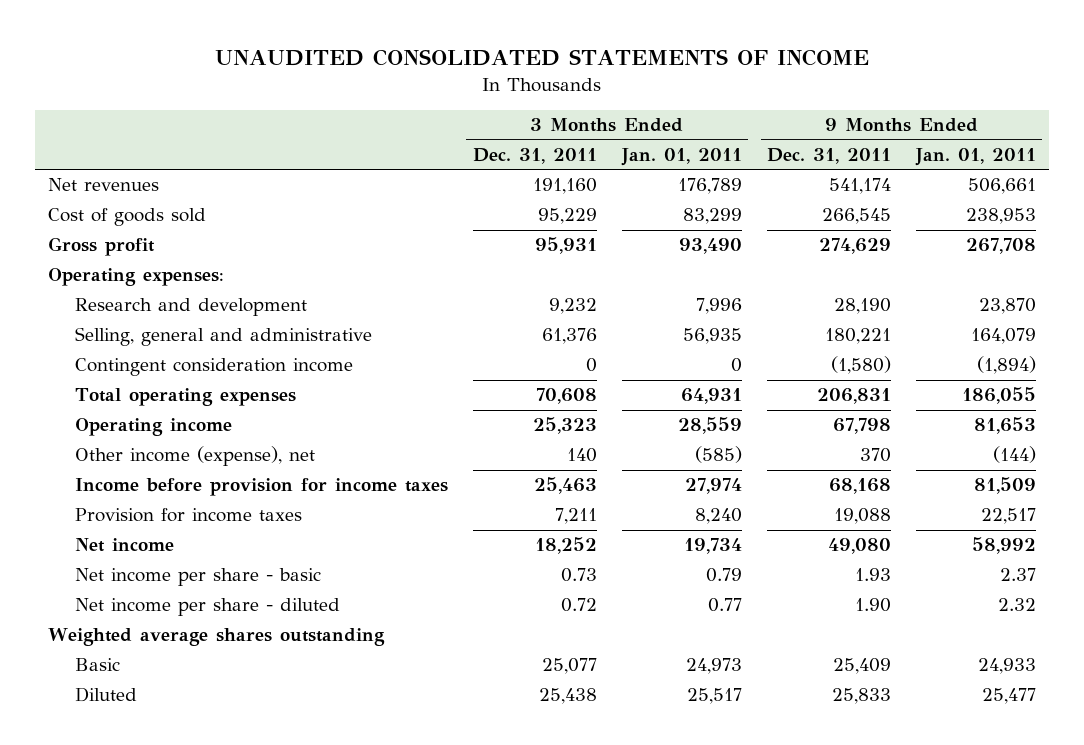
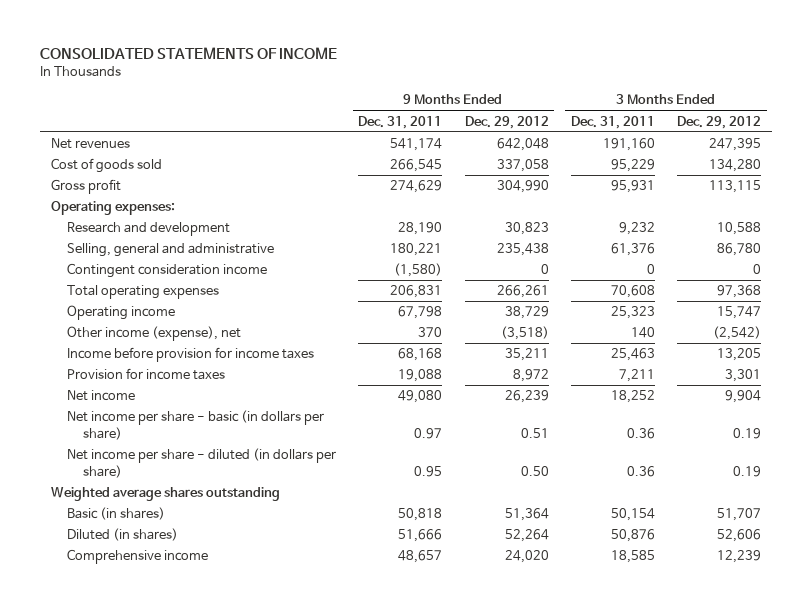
- UNAUDITED CONSOLIDATED STATEMENTS OF INCOME
+ CONSOLIDATED STATEMENTS OF INCOME
- | 3 Months Ended Dec. 31, 2011 | 3 Months Ended Jan. 01, 2011 | 9 Months Ended Dec. 31, 2011 | 9 Months Ended Jan. 01, 2011
+ | 9 Months Ended Dec. 31, 2011 | 9 Months Ended Dec. 29, 2012 | 3 Months Ended Dec. 31, 2011 | 3 Months Ended Dec. 29, 2012
- Net income per share - basic | 0.73 | 0.79 | 1.93 | 2.37
- Net income per share - diluted | 0.72 | 0.77 | 1.90 | 2.32
+ Net income per share - basic (in dollars per share) | 0.97 | 0.51 | 0.36 | 0.19
+ Net income per share - diluted (in dollars per share) | 0.95 | 0.50 | 0.36 | 0.19
- Basic | 25,077 | 24,973 | 25,409 | 24,933
- Diluted | 25,438 | 25,517 | 25,833 | 25,477
+ Basic (in shares) | 50,818 | 51,364 | 50,154 | 51,707
+ Diluted (in shares) | 51,666 | 52,264 | 50,876 | 52,606
+ Comprehensive income | 48,657 | 24,020 | 18,585 | 12,239

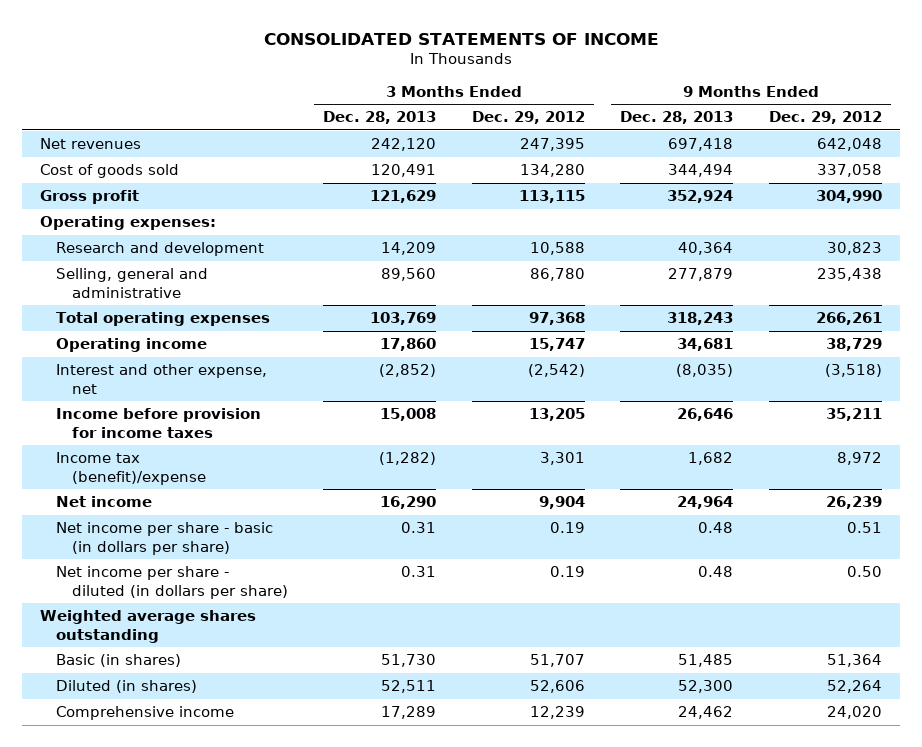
- | 9 Months Ended Dec. 31, 2011 | 9 Months Ended Dec. 29, 2012 | 3 Months Ended Dec. 31, 2011 | 3 Months Ended Dec. 29, 2012
+ | 3 Months Ended Dec. 28, 2013 | 3 Months Ended Dec. 29, 2012 | 9 Months Ended Dec. 28, 2013 | 9 Months Ended Dec. 29, 2012
- Contingent consideration income | (1,580) | 0 | 0 | 0
- Other income (expense), net | 370 | (3,518) | 140 | (2,542)
+ Interest and other expense, net | (2,852) | (2,542) | (8,035) | (3,518)
- Provision for income taxes | 19,088 | 8,972 | 7,211 | 3,301
+ Income tax (benefit)/expense | (1,282) | 3,301 | 1,682 | 8,972

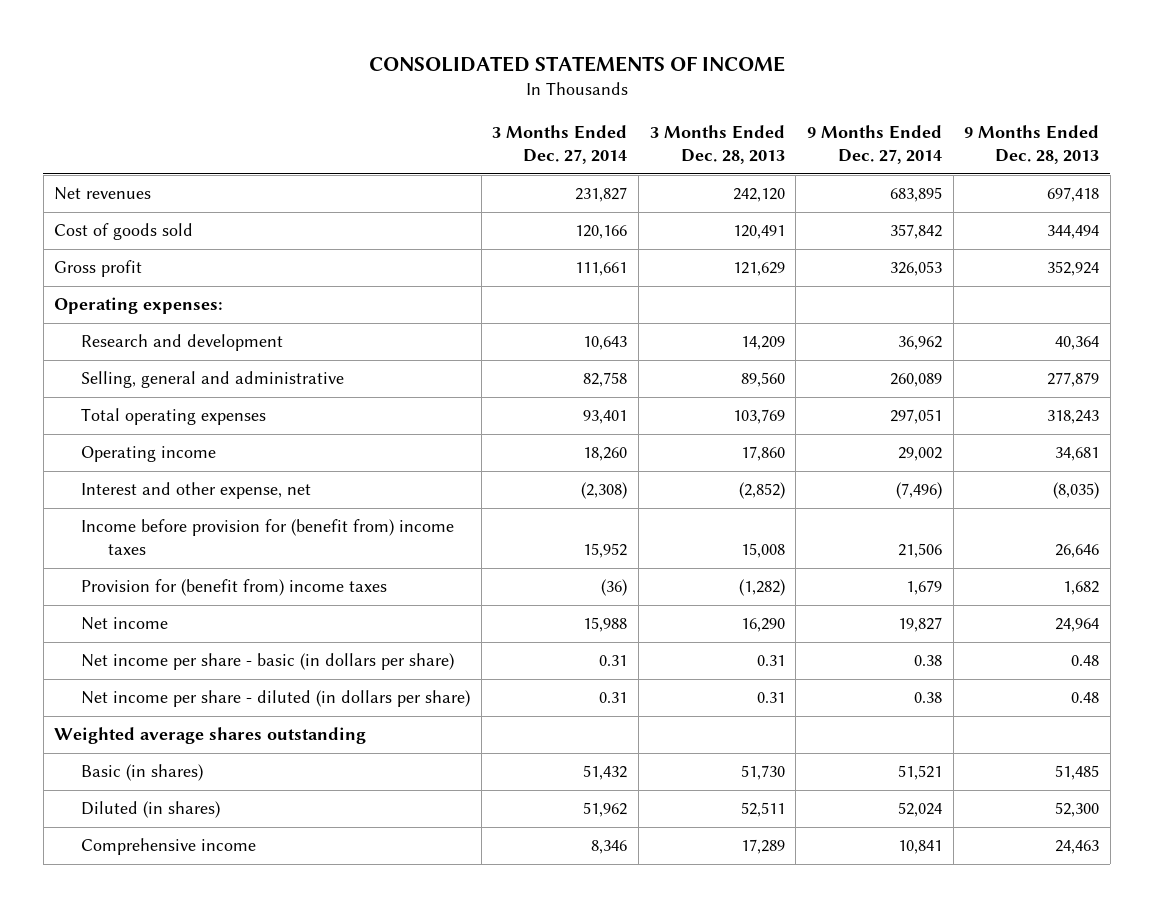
- | 3 Months Ended Dec. 28, 2013 | 3 Months Ended Dec. 29, 2012 | 9 Months Ended Dec. 28, 2013 | 9 Months Ended Dec. 29, 2012
+ | 3 Months Ended Dec. 27, 2014 | 3 Months Ended Dec. 28, 2013 | 9 Months Ended Dec. 27, 2014 | 9 Months Ended Dec. 28, 2013
- Income before provision for income taxes | 15,008 | 13,205 | 26,646 | 35,211
- Income tax (benefit)/expense | (1,282) | 3,301 | 1,682 | 8,972
+ Income before provision for (benefit from) income taxes | 15,952 | 15,008 | 21,506 | 26,646
+ Provision for (benefit from) income taxes | (36) | (1,282) | 1,679 | 1,682
- Comprehensive income | 17,289 | 12,239 | 24,462 | 24,020
+ Comprehensive income | 8,346 | 17,289 | 10,841 | 24,463

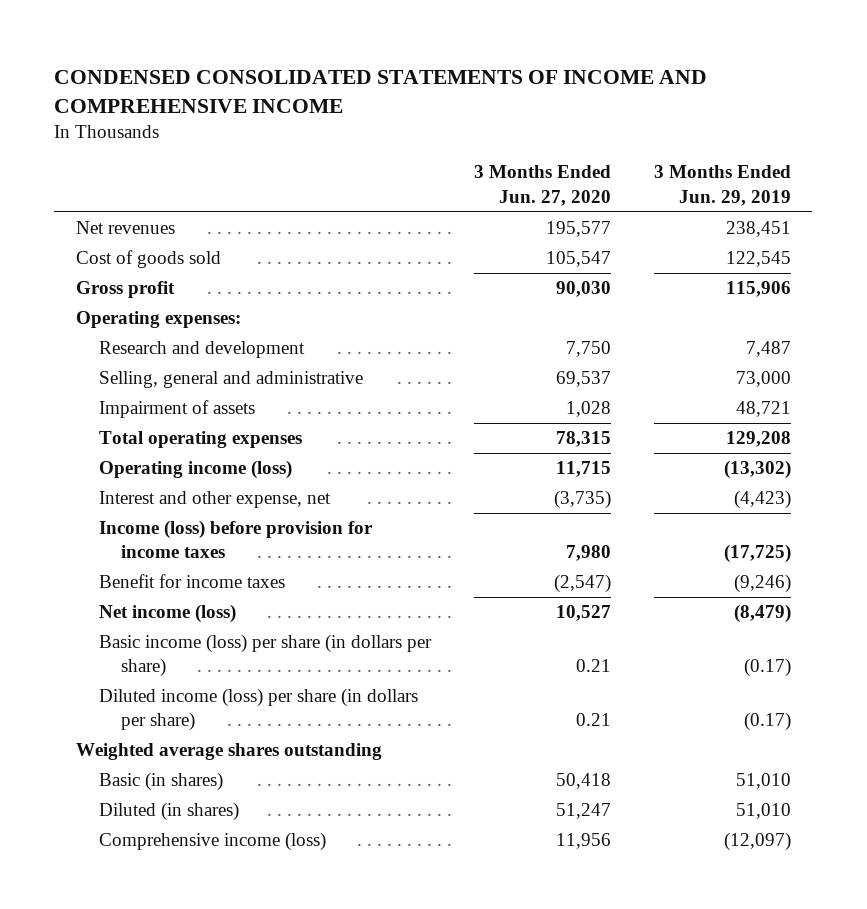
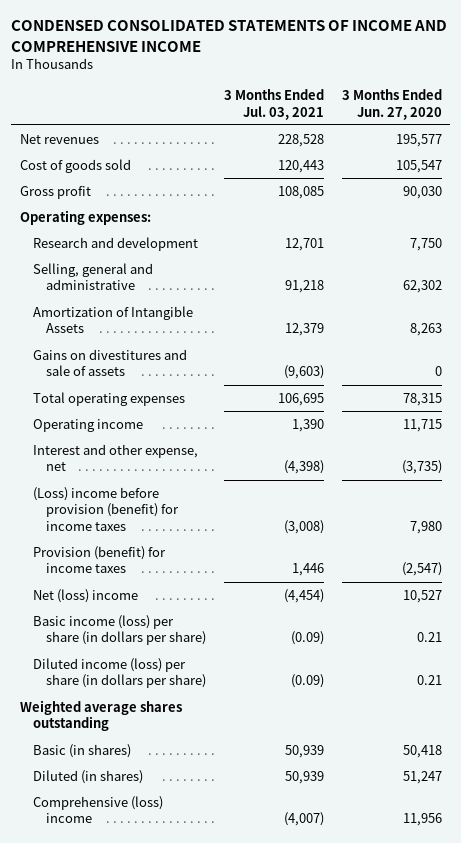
- | 3 Months Ended Jun. 27, 2020 | 3 Months Ended Jun. 29, 2019
+ | 3 Months Ended Jul. 03, 2021 | 3 Months Ended Jun. 27, 2020
- Selling, general and administrative | 69,537 | 73,000
- Impairment of assets | 1,028 | 48,721
+ Selling, general and administrative | 91,218 | 62,302
+ Amortization of Intangible Assets | 12,379 | 8,263
+ Gains on divestitures and sale of assets | (9,603) | 0
- Operating income (loss) | 11,715 | (13,302)
+ Operating income | 1,390 | 11,715
- Income (loss) before provision for income taxes | 7,980 | (17,725)
- Benefit for income taxes | (2,547) | (9,246)
- Net income (loss) | 10,527 | (8,479)
+ (Loss) income before provision (benefit) for income taxes | (3,008) | 7,980
+ Provision (benefit) for income taxes | 1,446 | (2,547)
+ Net (loss) income | (4,454) | 10,527
- Comprehensive income (loss) | 11,956 | (12,097)
+ Comprehensive (loss) income | (4,007) | 11,956

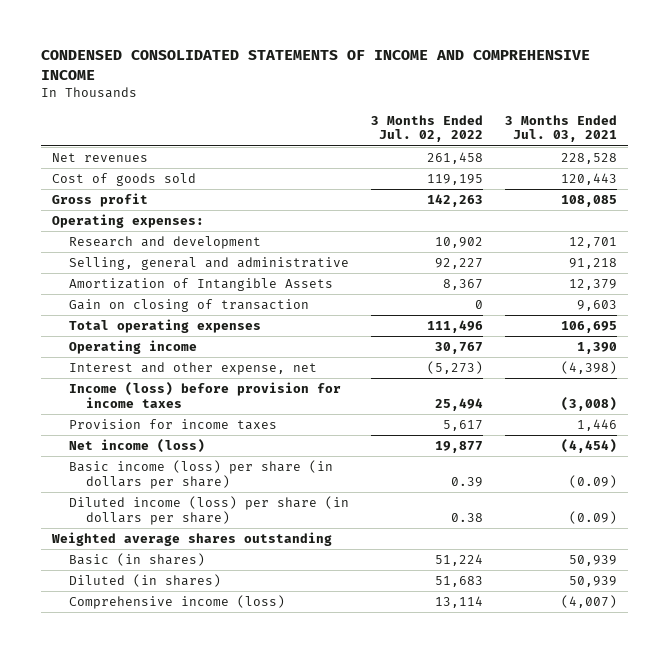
- | 3 Months Ended Jul. 03, 2021 | 3 Months Ended Jun. 27, 2020
+ | 3 Months Ended Jul. 02, 2022 | 3 Months Ended Jul. 03, 2021
- Gains on divestitures and sale of assets | (9,603) | 0
+ Gain on closing of transaction | 0 | 9,603
- (Loss) income before provision (benefit) for income taxes | (3,008) | 7,980
- Provision (benefit) for income taxes | 1,446 | (2,547)
- Net (loss) income | (4,454) | 10,527
+ Income (loss) before provision for income taxes | 25,494 | (3,008)
+ Provision for income taxes | 5,617 | 1,446
+ Net income (loss) | 19,877 | (4,454)
- Comprehensive (loss) income | (4,007) | 11,956
+ Comprehensive income (loss) | 13,114 | (4,007)

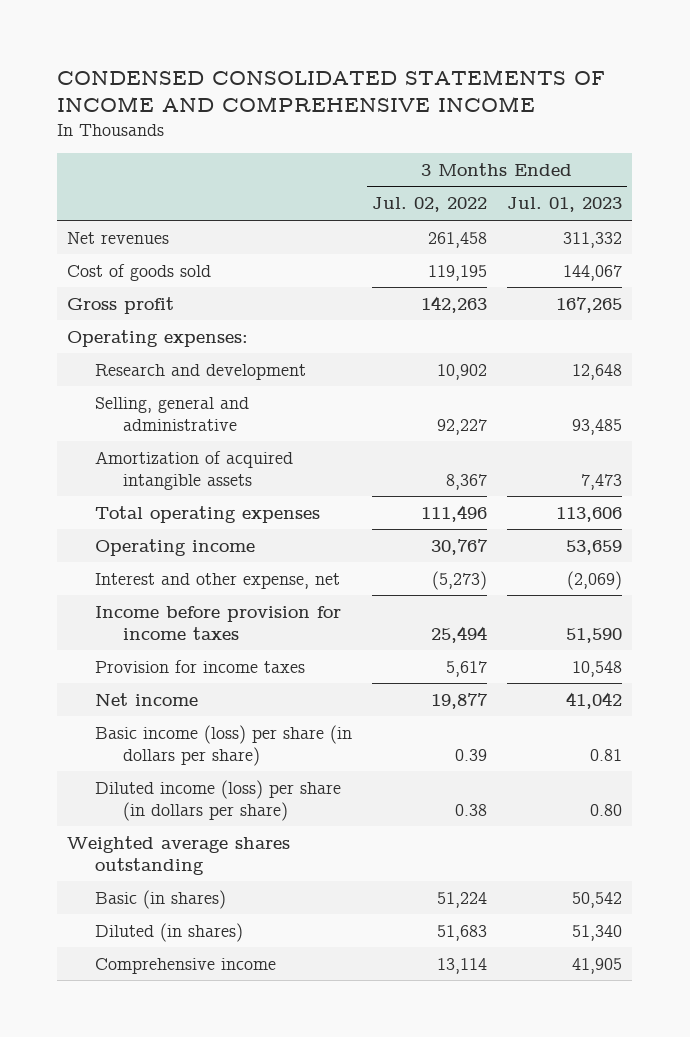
- | 3 Months Ended Jul. 02, 2022 | 3 Months Ended Jul. 03, 2021
+ | 3 Months Ended Jul. 02, 2022 | 3 Months Ended Jul. 01, 2023
- Amortization of Intangible Assets | 8,367 | 12,379
- Gain on closing of transaction | 0 | 9,603
+ Amortization of acquired intangible assets | 8,367 | 7,473
- Income (loss) before provision for income taxes | 25,494 | (3,008)
+ Income before provision for income taxes | 25,494 | 51,590
- Net income (loss) | 19,877 | (4,454)
+ Net income | 19,877 | 41,042
- Comprehensive income (loss) | 13,114 | (4,007)
+ Comprehensive income | 13,114 | 41,905

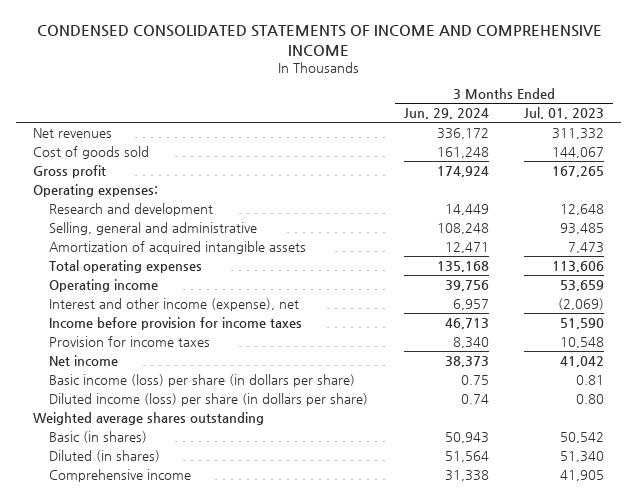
- | 3 Months Ended Jul. 02, 2022 | 3 Months Ended Jul. 01, 2023
+ | 3 Months Ended Jun. 29, 2024 | 3 Months Ended Jul. 01, 2023
- Interest and other expense, net | (5,273) | (2,069)
+ Interest and other income (expense), net | 6,957 | (2,069)

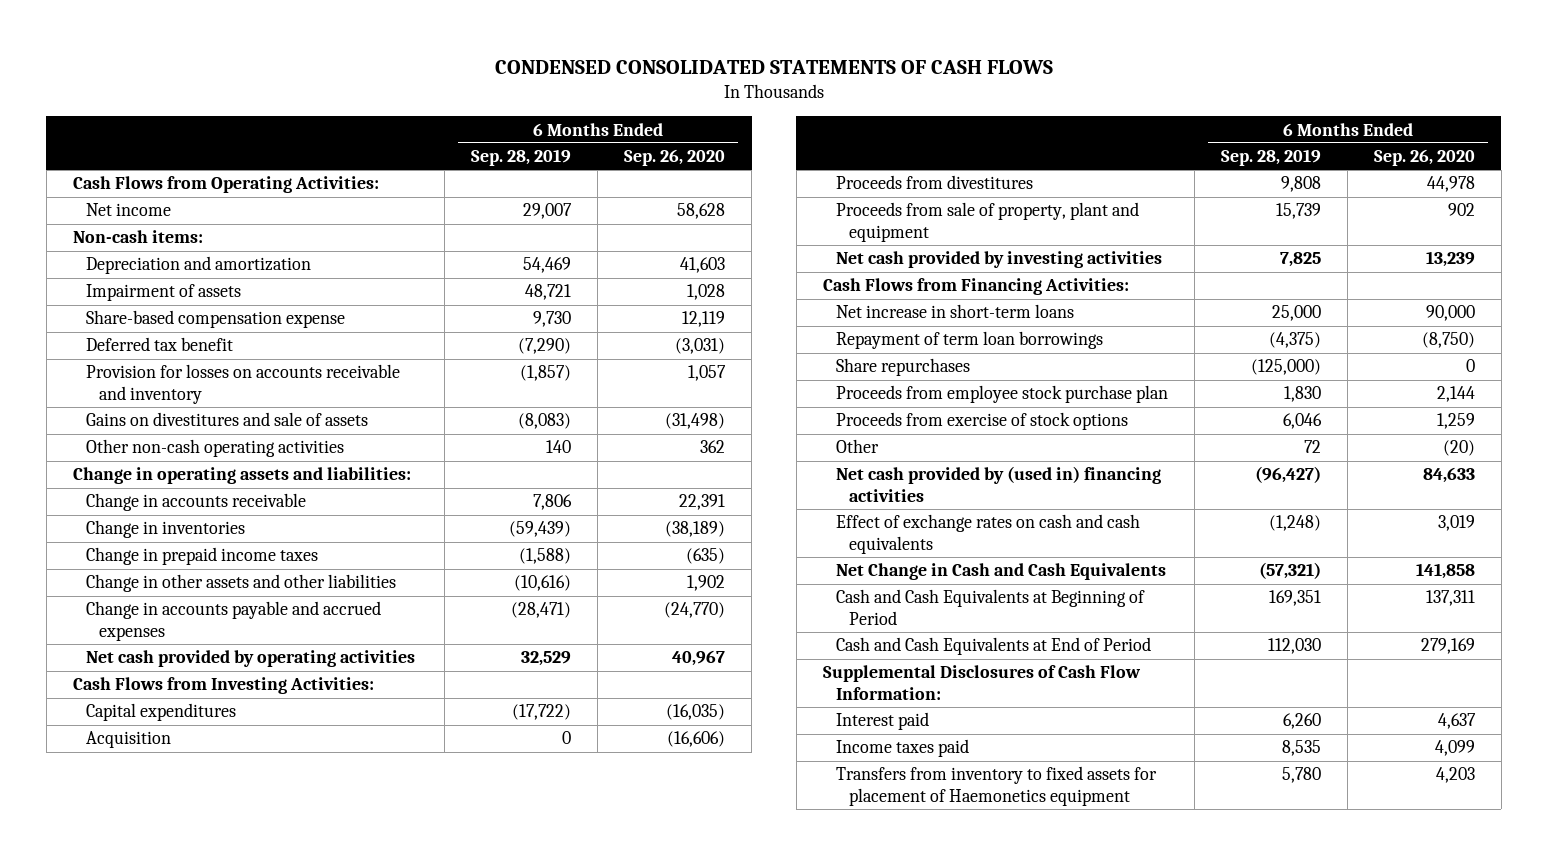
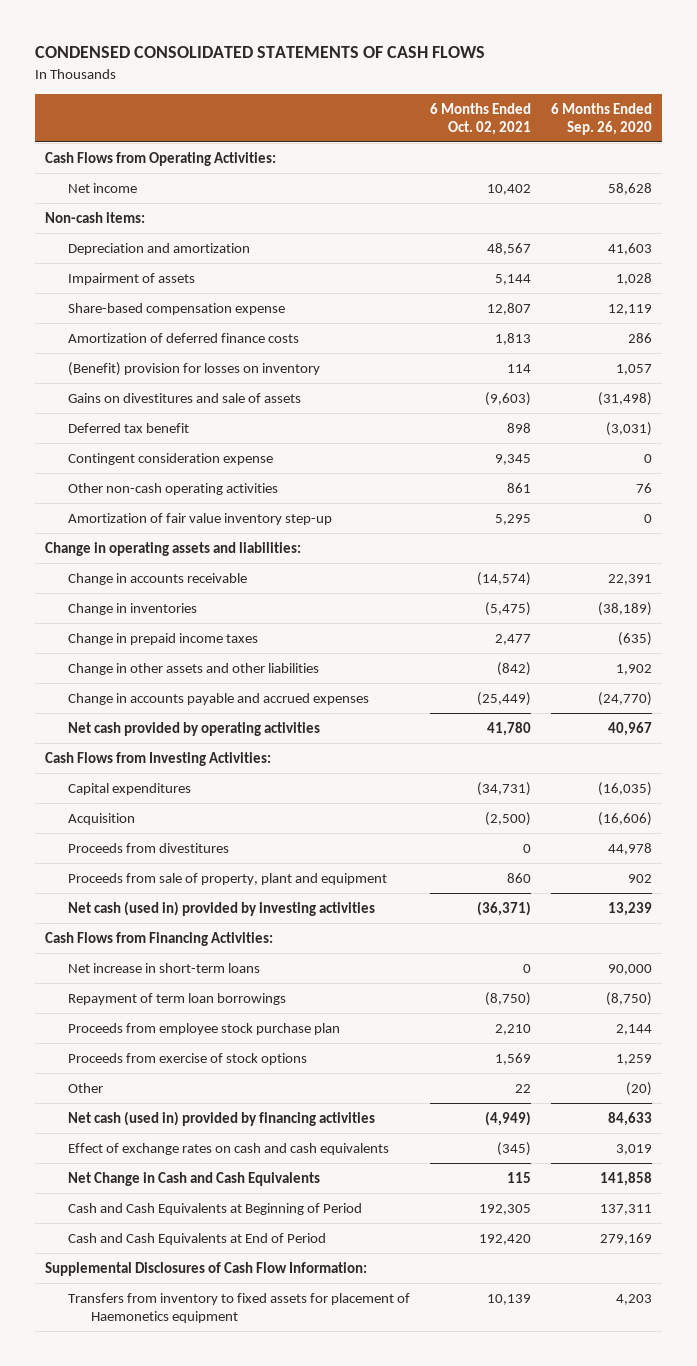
- | 6 Months Ended Sep. 28, 2019 | 6 Months Ended Sep. 26, 2020
+ | 6 Months Ended Oct. 02, 2021 | 6 Months Ended Sep. 26, 2020
- Provision for losses on accounts receivable and inventory | (1,857) | 1,057
+ Amortization of deferred finance costs | 1,813 | 286
+ (Benefit) provision for losses on inventory | 114 | 1,057
- Other non-cash operating activities | 140 | 362
moved down: Deferred tax benefit | 898 | (3,031)
+ Contingent consideration expense | 9,345 | 0
+ Other non-cash operating activities | 861 | 76
+ Amortization of fair value inventory step-up | 5,295 | 0
- Net cash provided by investing activities | 7,825 | 13,239
+ Net cash (used in) provided by investing activities | (36,371) | 13,239
- Share repurchases | (125,000) | 0
- Net cash provided by (used in) financing activities | (96,427) | 84,633
+ Net cash (used in) provided by financing activities | (4,949) | 84,633
- Interest paid | 6,260 | 4,637
- Income taxes paid | 8,535 | 4,099

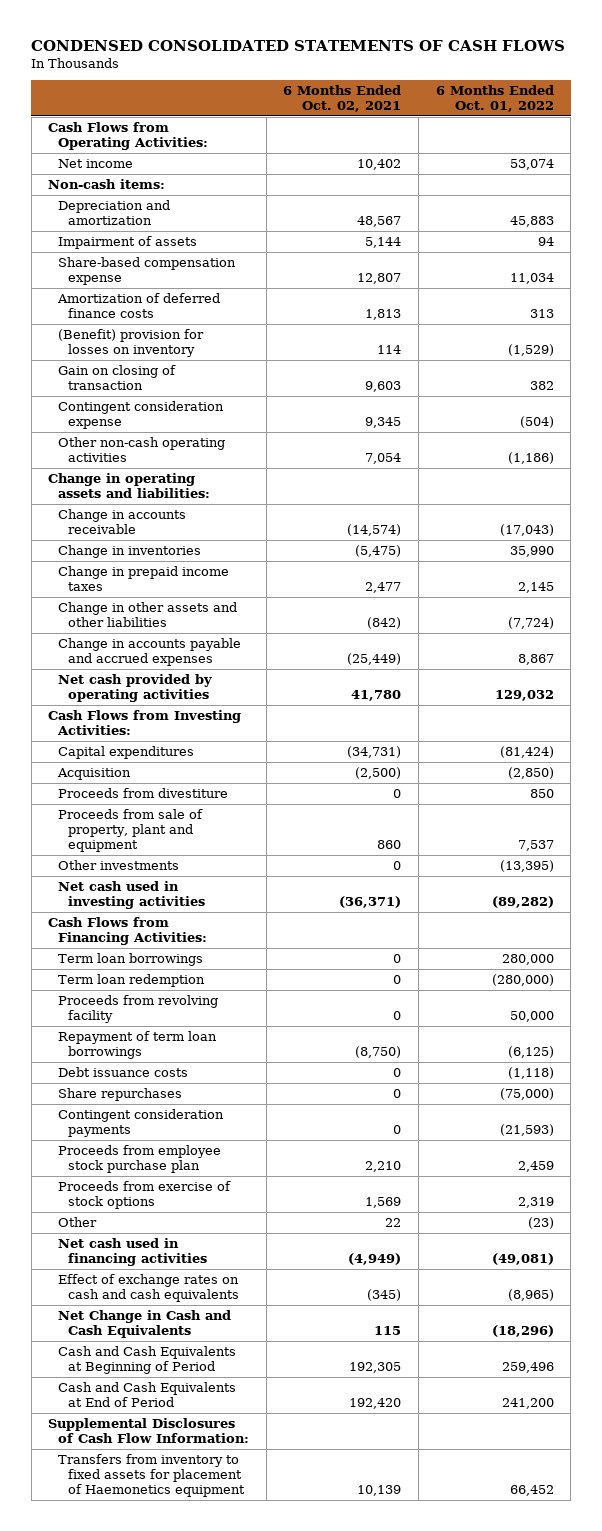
- | 6 Months Ended Oct. 02, 2021 | 6 Months Ended Sep. 26, 2020
+ | 6 Months Ended Oct. 02, 2021 | 6 Months Ended Oct. 01, 2022
- Gains on divestitures and sale of assets | (9,603) | (31,498)
- Deferred tax benefit | 898 | (3,031)
+ Gain on closing of transaction | 9,603 | 382
- Other non-cash operating activities | 861 | 76
- Amortization of fair value inventory step-up | 5,295 | 0
+ Other non-cash operating activities | 7,054 | (1,186)
- Proceeds from divestitures | 0 | 44,978
+ Proceeds from divestiture | 0 | 850
- Net cash (used in) provided by investing activities | (36,371) | 13,239
+ Other investments | 0 | (13,395)
+ Net cash used in investing activities | (36,371) | (89,282)
- Net increase in short-term loans | 0 | 90,000
+ Term loan borrowings | 0 | 280,000
+ Term loan redemption | 0 | (280,000)
+ Proceeds from revolving facility | 0 | 50,000
+ Debt issuance costs | 0 | (1,118)
+ Share repurchases | 0 | (75,000)
+ Contingent consideration payments | 0 | (21,593)
- Net cash (used in) provided by financing activities | (4,949) | 84,633
+ Net cash used in financing activities | (4,949) | (49,081)

